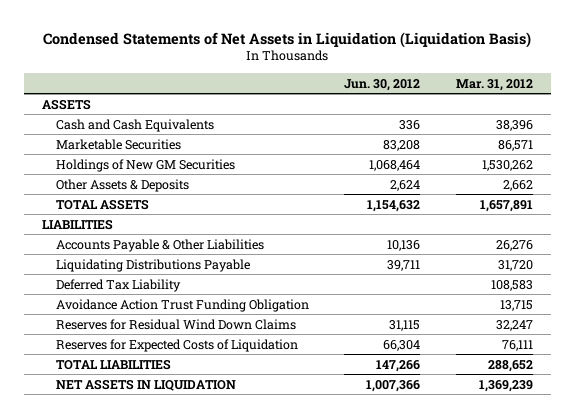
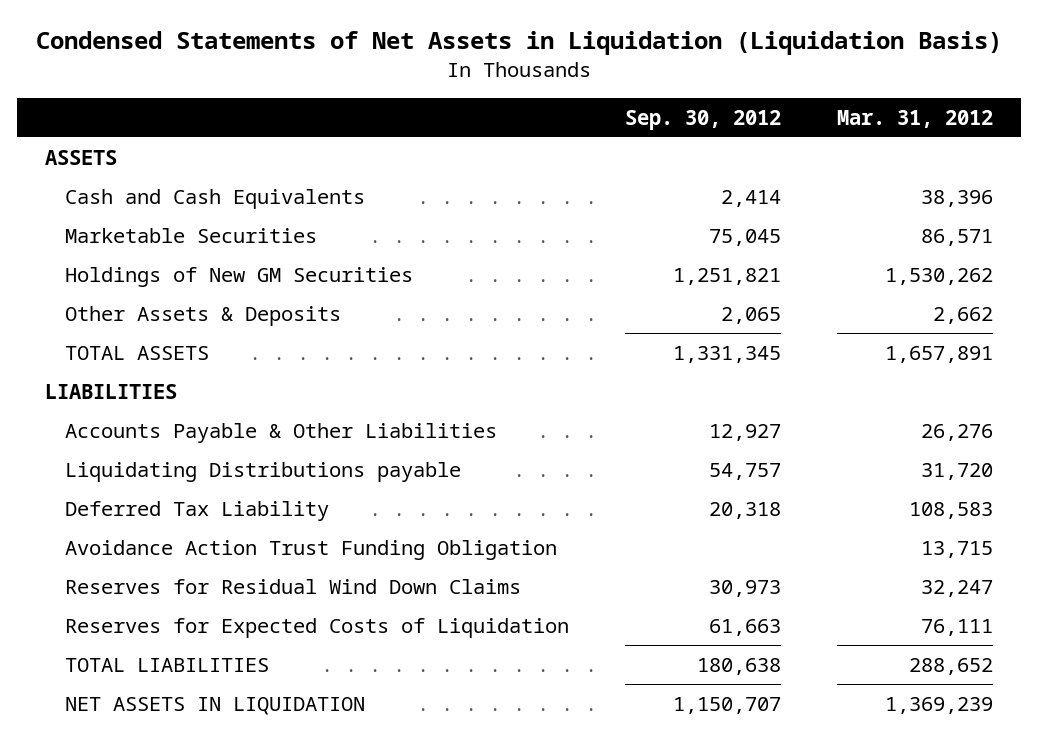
- | Jun. 30, 2012 | Mar. 31, 2012
+ | Sep. 30, 2012 | Mar. 31, 2012
- Liquidating Distributions Payable | 39,711 | 31,720
+ Liquidating Distributions payable | 54,757 | 31,720

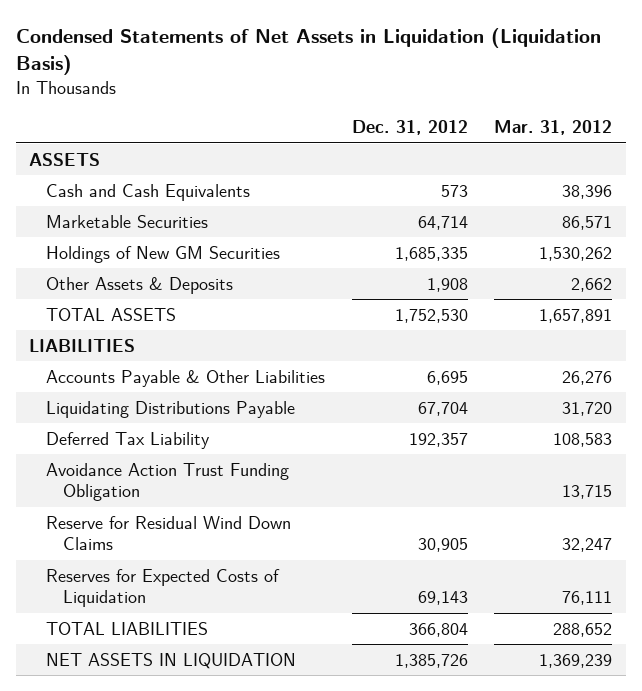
- | Sep. 30, 2012 | Mar. 31, 2012
+ | Dec. 31, 2012 | Mar. 31, 2012
- Liquidating Distributions payable | 54,757 | 31,720
+ Liquidating Distributions Payable | 67,704 | 31,720
- Reserves for Residual Wind Down Claims | 30,973 | 32,247
+ Reserve for Residual Wind Down Claims | 30,905 | 32,247

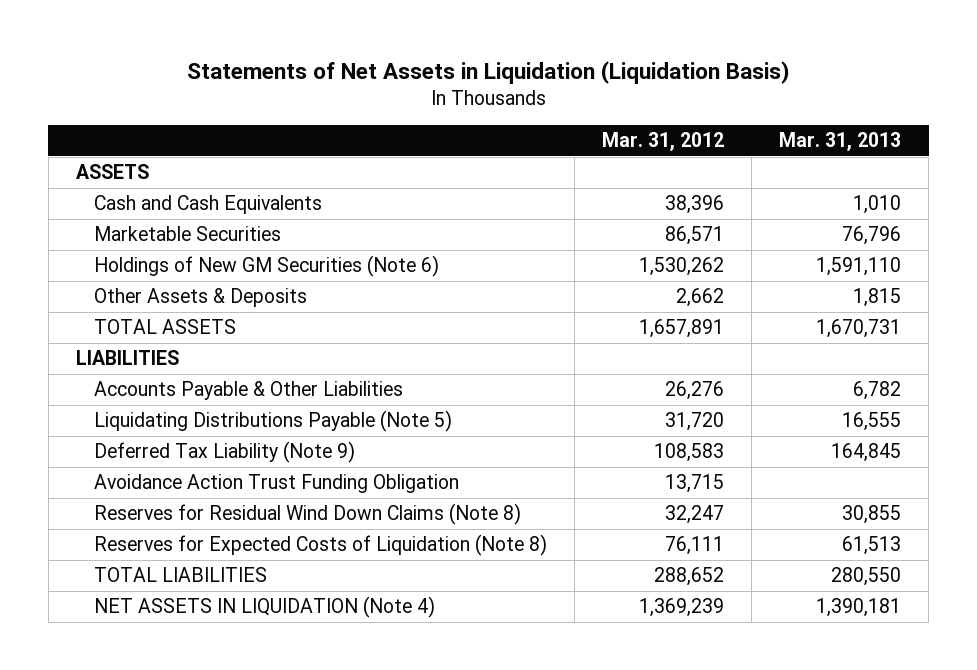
- Condensed Statements of Net Assets in Liquidation (Liquidation Basis)
+ Statements of Net Assets in Liquidation (Liquidation Basis)
- | Dec. 31, 2012 | Mar. 31, 2012
+ | Mar. 31, 2012 | Mar. 31, 2013
- Holdings of New GM Securities | 1,685,335 | 1,530,262
+ Holdings of New GM Securities (Note 6) | 1,530,262 | 1,591,110
- Liquidating Distributions Payable | 67,704 | 31,720
- Deferred Tax Liability | 192,357 | 108,583
+ Liquidating Distributions Payable (Note 5) | 31,720 | 16,555
+ Deferred Tax Liability (Note 9) | 108,583 | 164,845
- Reserve for Residual Wind Down Claims | 30,905 | 32,247
- Reserves for Expected Costs of Liquidation | 69,143 | 76,111
+ Reserves for Residual Wind Down Claims (Note 8) | 32,247 | 30,855
+ Reserves for Expected Costs of Liquidation (Note 8) | 76,111 | 61,513
- NET ASSETS IN LIQUIDATION | 1,385,726 | 1,369,239
+ NET ASSETS IN LIQUIDATION (Note 4) | 1,369,239 | 1,390,181

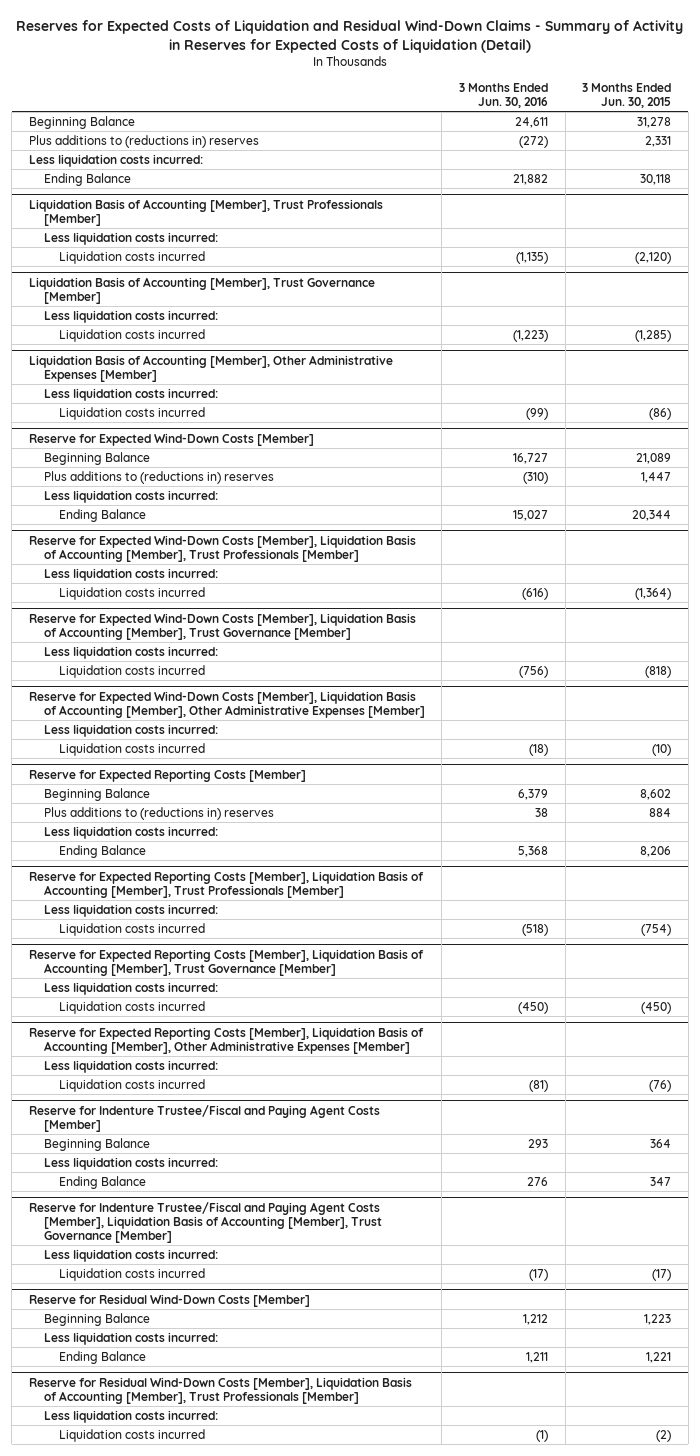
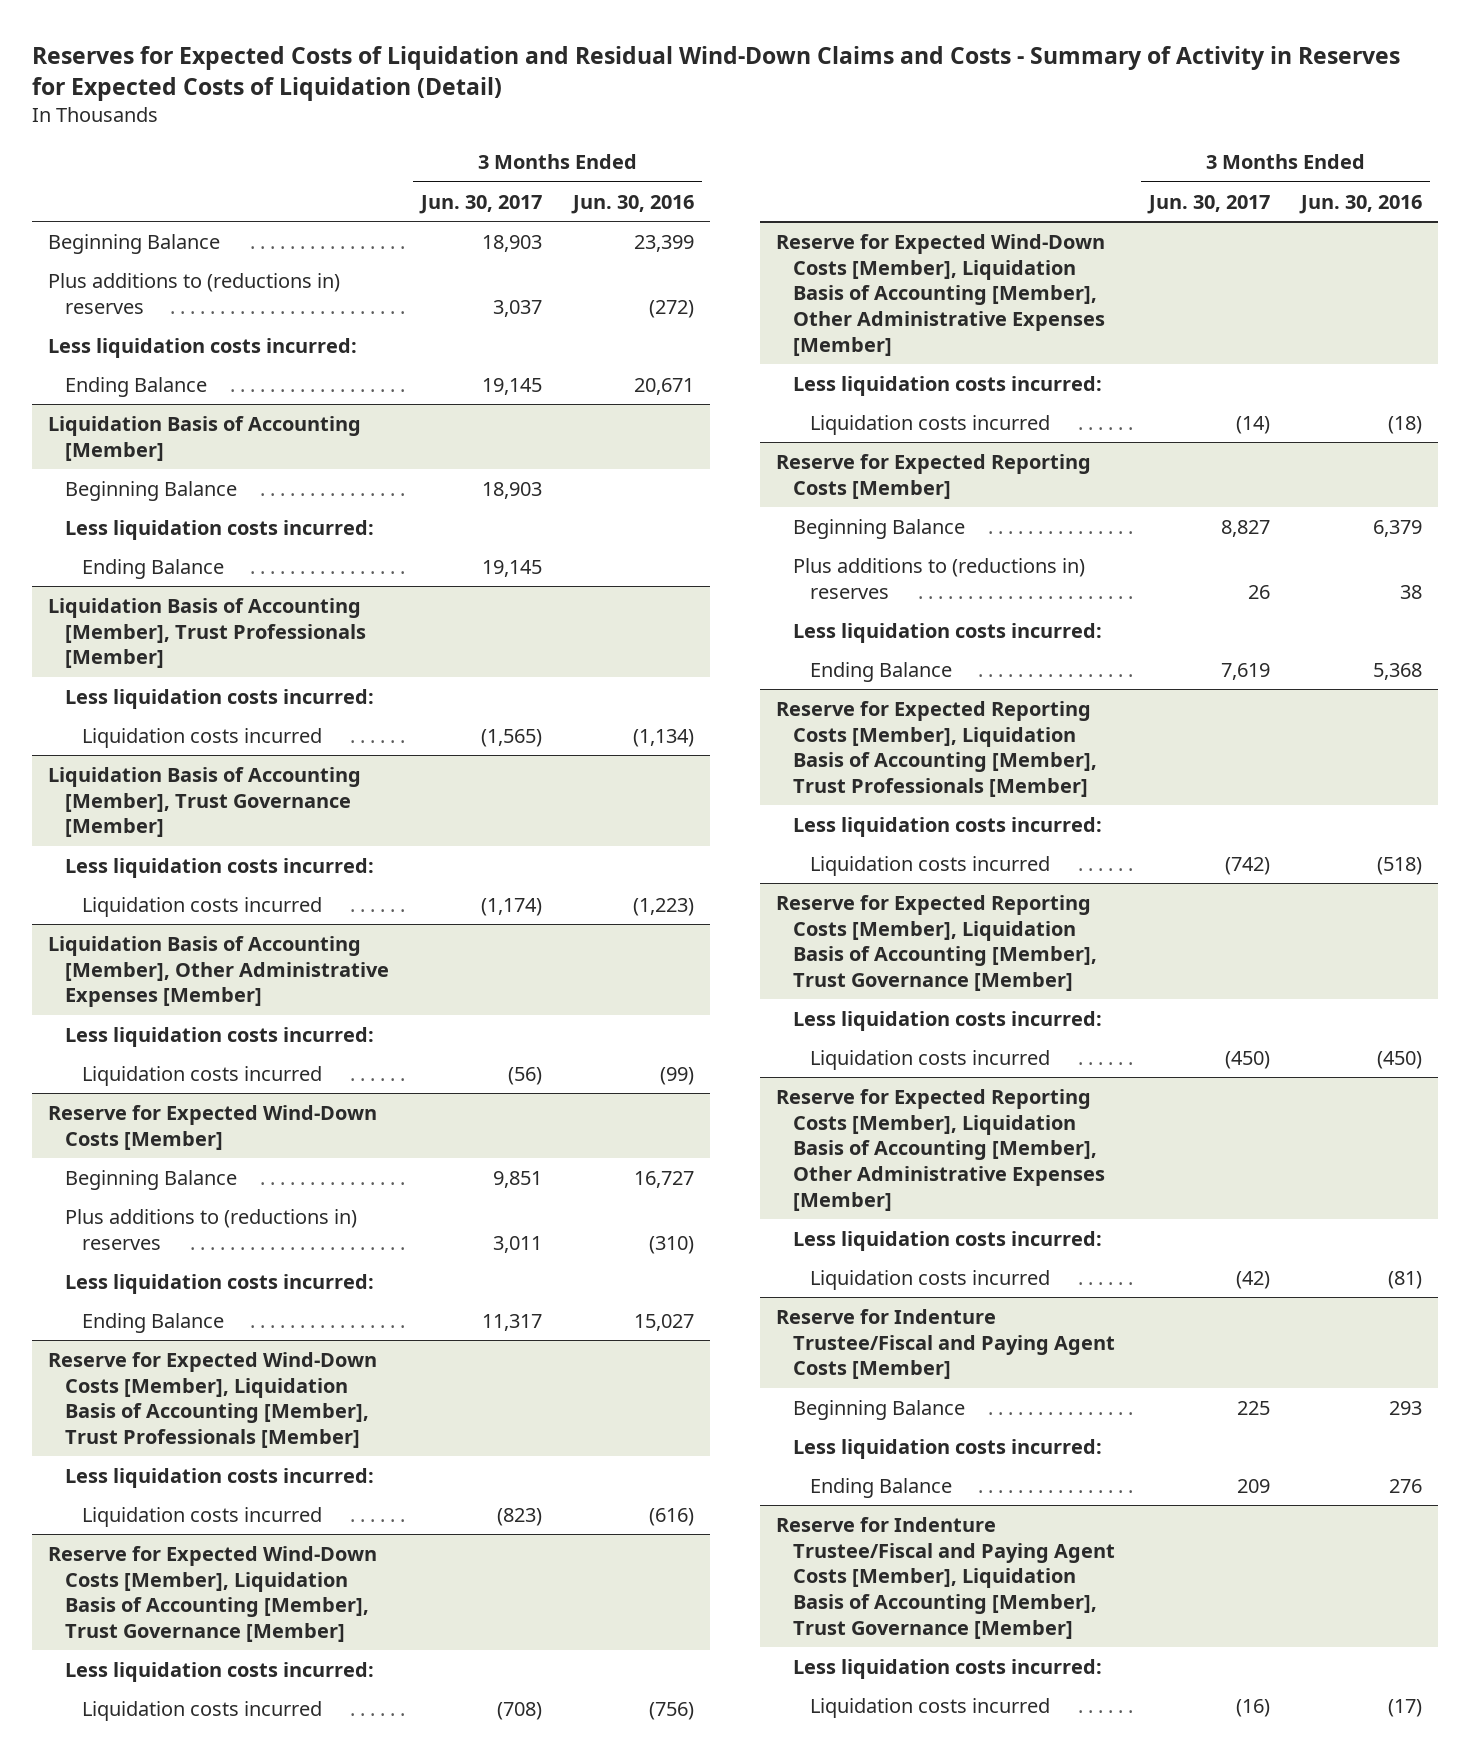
- Reserves for Expected Costs of Liquidation and Residual Wind-Down Claims - Summary of Activity in Reserves for Expected Costs of Liquidation (Detail)
+ Reserves for Expected Costs of Liquidation and Residual Wind-Down Claims and Costs - Summary of Activity in Reserves for Expected Costs of Liquidation (Detail)
- | 3 Months Ended Jun. 30, 2016 | 3 Months Ended Jun. 30, 2015
+ | 3 Months Ended Jun. 30, 2017 | 3 Months Ended Jun. 30, 2016
- Beginning Balance | 24,611 | 31,278
+ Beginning Balance | 18,903 | 23,399
- Ending Balance | 21,882 | 30,118
+ Ending Balance | 19,145 | 20,671
+ Liquidation Basis of Accounting [Member]
+ Beginning Balance | 18,903 |
+ Less liquidation costs incurred:
+ Ending Balance | 19,145 |
@ Liquidation Basis of Accounting [Member], Trust Professionals [Member]
- Liquidation costs incurred | (1,135) | (2,120)
+ Liquidation costs incurred | (1,565) | (1,134)
- Reserve for Residual Wind-Down Costs [Member]
- Beginning Balance | 1,212 | 1,223
- Less liquidation costs incurred:
- Ending Balance | 1,211 | 1,221
- Reserve for Residual Wind-Down Costs [Member], Liquidation Basis of Accounting [Member], Trust Professionals [Member]
- Less liquidation costs incurred:
- Liquidation costs incurred | (1) | (2)

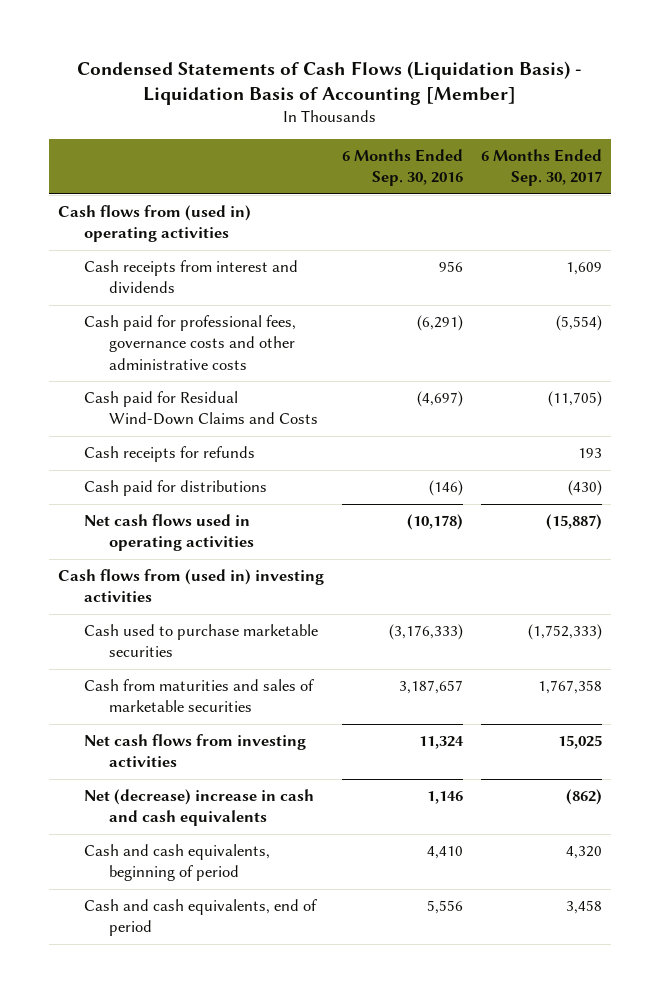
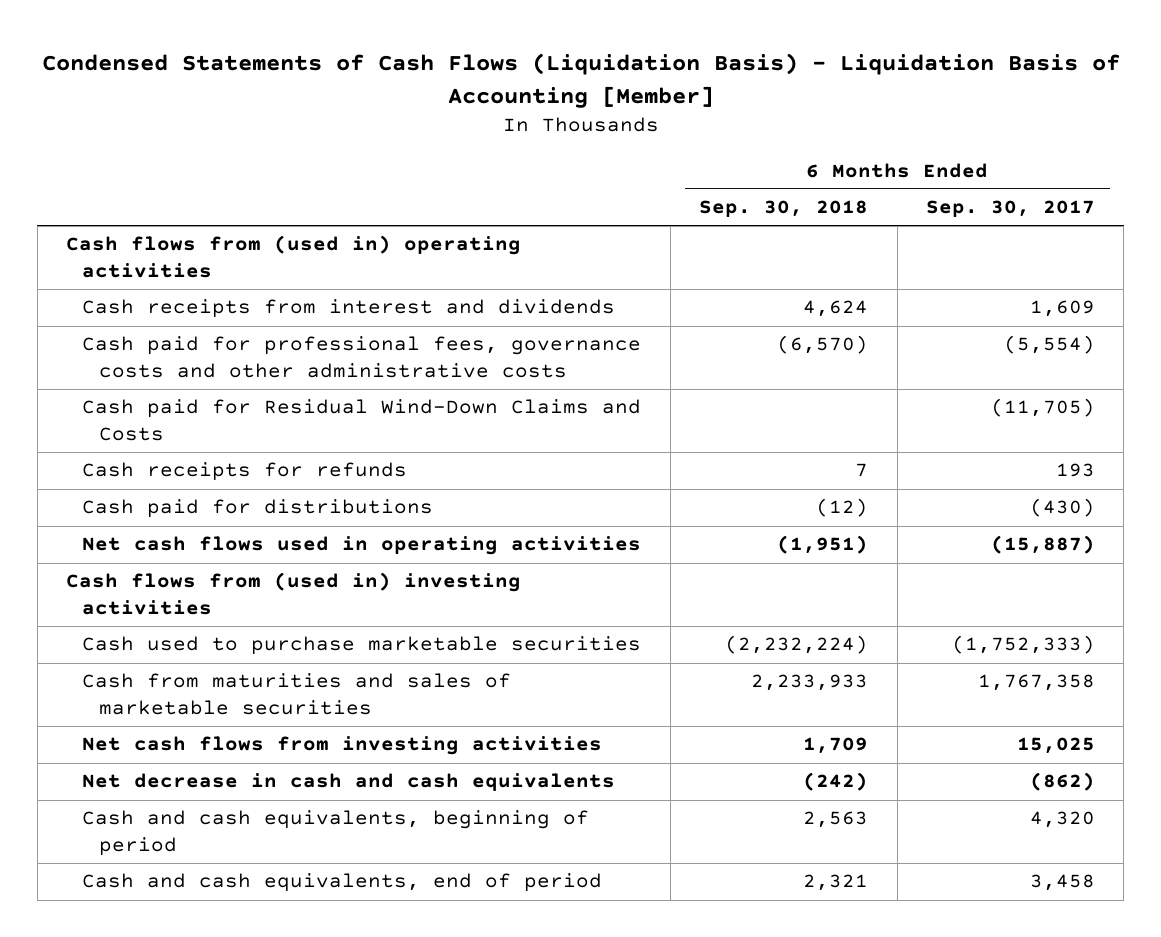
- | 6 Months Ended Sep. 30, 2016 | 6 Months Ended Sep. 30, 2017
+ | 6 Months Ended Sep. 30, 2018 | 6 Months Ended Sep. 30, 2017
- Net (decrease) increase in cash and cash equivalents | 1,146 | (862)
+ Net decrease in cash and cash equivalents | (242) | (862)

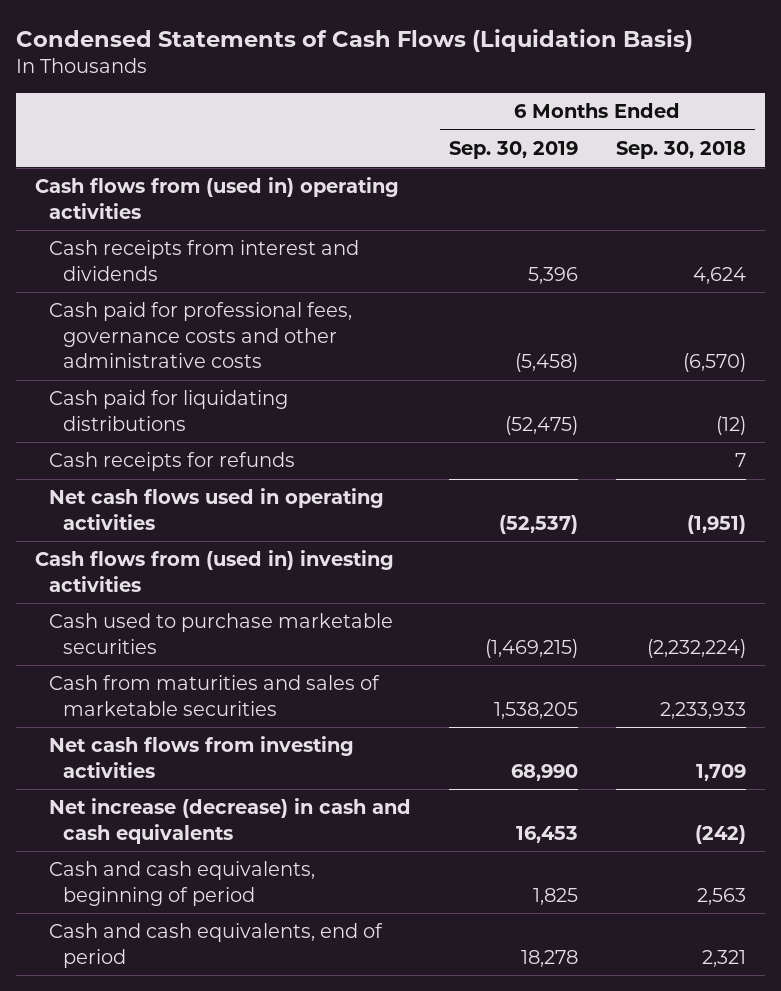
- Condensed Statements of Cash Flows (Liquidation Basis) - Liquidation Basis of Accounting [Member]
+ Condensed Statements of Cash Flows (Liquidation Basis)
- | 6 Months Ended Sep. 30, 2018 | 6 Months Ended Sep. 30, 2017
+ | 6 Months Ended Sep. 30, 2019 | 6 Months Ended Sep. 30, 2018
- Cash paid for Residual Wind-Down Claims and Costs | | (11,705)
+ Cash paid for liquidating distributions | (52,475) | (12)
- Cash paid for distributions | (12) | (430)
- Net decrease in cash and cash equivalents | (242) | (862)
+ Net increase (decrease) in cash and cash equivalents | 16,453 | (242)

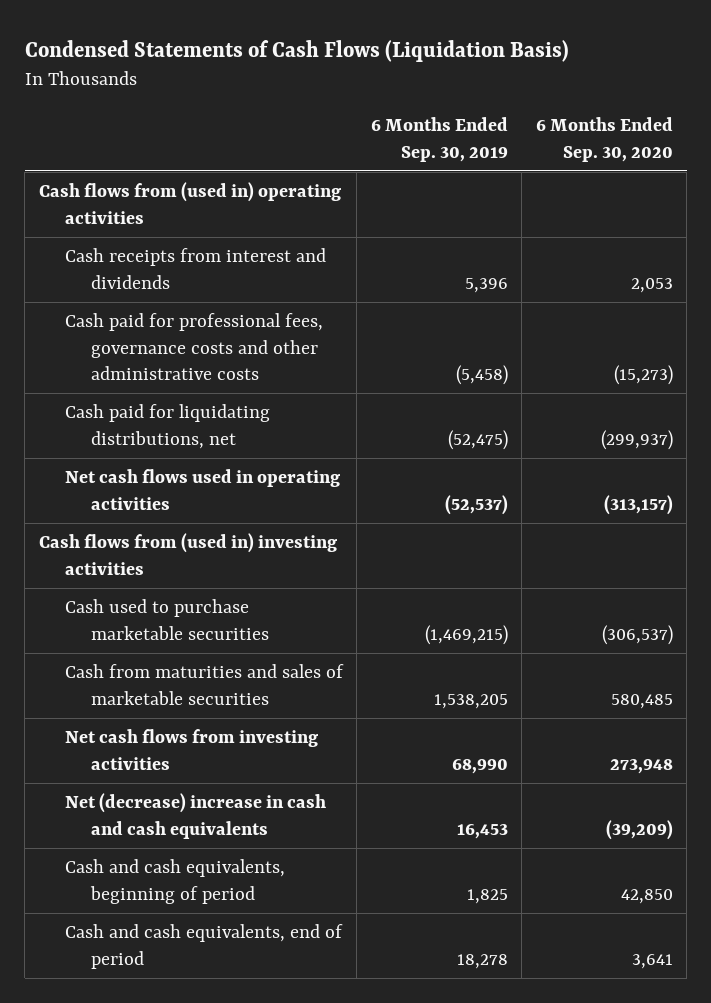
- | 6 Months Ended Sep. 30, 2019 | 6 Months Ended Sep. 30, 2018
+ | 6 Months Ended Sep. 30, 2019 | 6 Months Ended Sep. 30, 2020
- Cash paid for liquidating distributions | (52,475) | (12)
- Cash receipts for refunds | | 7
+ Cash paid for liquidating distributions, net | (52,475) | (299,937)
- Net increase (decrease) in cash and cash equivalents | 16,453 | (242)
+ Net (decrease) increase in cash and cash equivalents | 16,453 | (39,209)

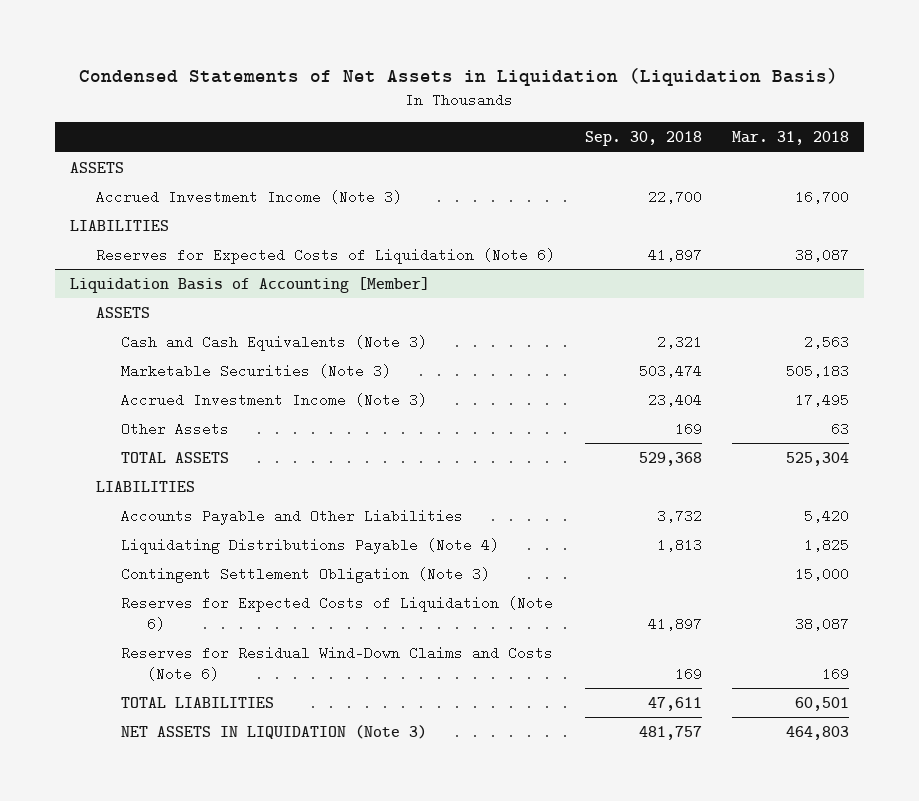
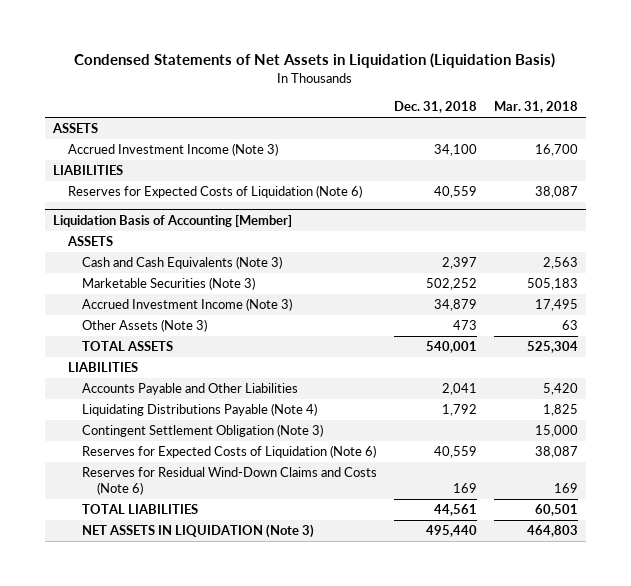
- | Sep. 30, 2018 | Mar. 31, 2018
+ | Dec. 31, 2018 | Mar. 31, 2018
@ Liquidation Basis of Accounting [Member]
- Other Assets | 169 | 63
+ Other Assets (Note 3) | 473 | 63

